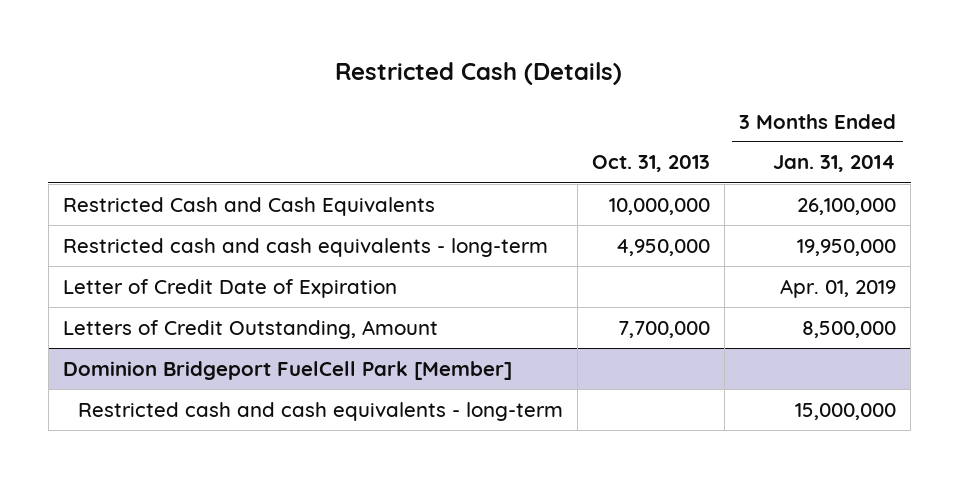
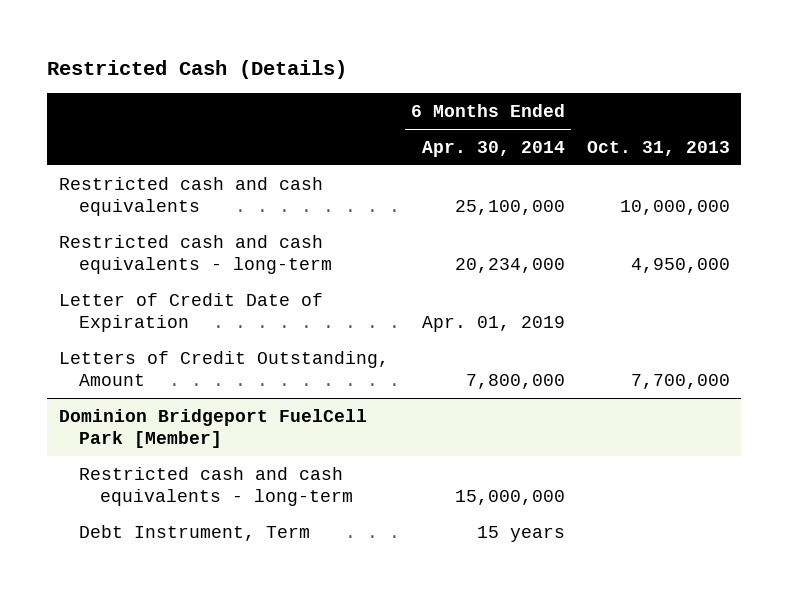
- | Oct. 31, 2013 | 3 Months Ended Jan. 31, 2014
+ | 6 Months Ended Apr. 30, 2014 | Oct. 31, 2013
- Restricted Cash and Cash Equivalents | 10,000,000 | 26,100,000
+ Restricted cash and cash equivalents | 25,100,000 | 10,000,000
@ Dominion Bridgeport FuelCell Park [Member]
+ Debt Instrument, Term | 15 years |

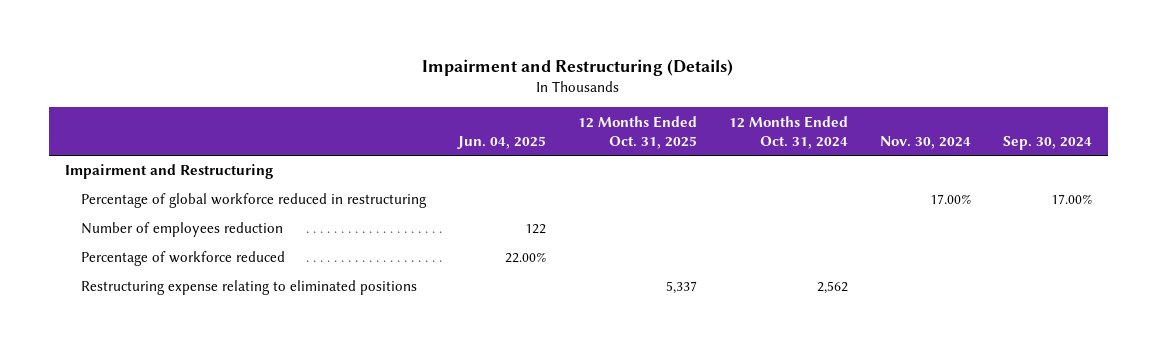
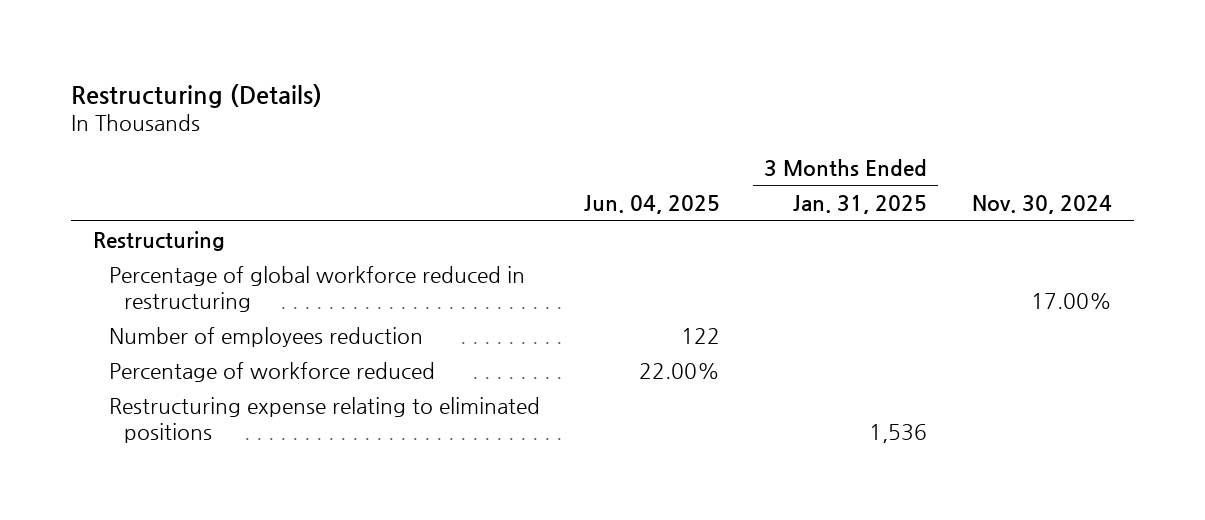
- Impairment and Restructuring (Details)
+ Restructuring (Details)
- | Jun. 04, 2025 | 12 Months Ended Oct. 31, 2025 | 12 Months Ended Oct. 31, 2024 | Nov. 30, 2024 | Sep. 30, 2024
+ | Jun. 04, 2025 | 3 Months Ended Jan. 31, 2025 | Nov. 30, 2024
- Impairment and Restructuring
+ Restructuring

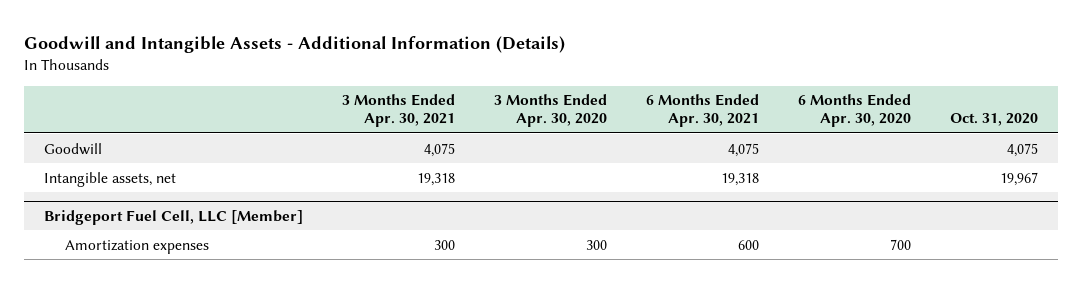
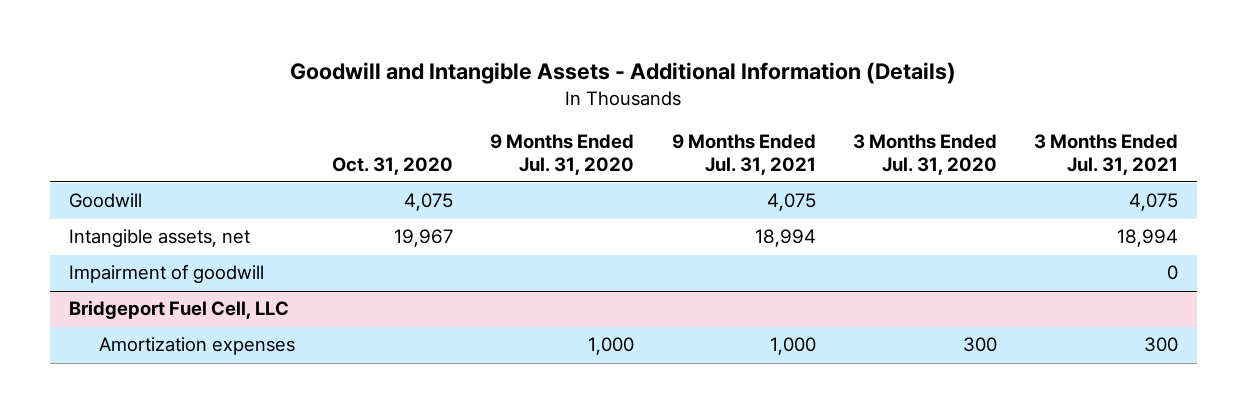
- | 3 Months Ended Apr. 30, 2021 | 3 Months Ended Apr. 30, 2020 | 6 Months Ended Apr. 30, 2021 | 6 Months Ended Apr. 30, 2020 | Oct. 31, 2020
+ | Oct. 31, 2020 | 9 Months Ended Jul. 31, 2020 | 9 Months Ended Jul. 31, 2021 | 3 Months Ended Jul. 31, 2020 | 3 Months Ended Jul. 31, 2021
- Bridgeport Fuel Cell, LLC [Member]
+ Impairment of goodwill | | | | | 0
+ Bridgeport Fuel Cell, LLC

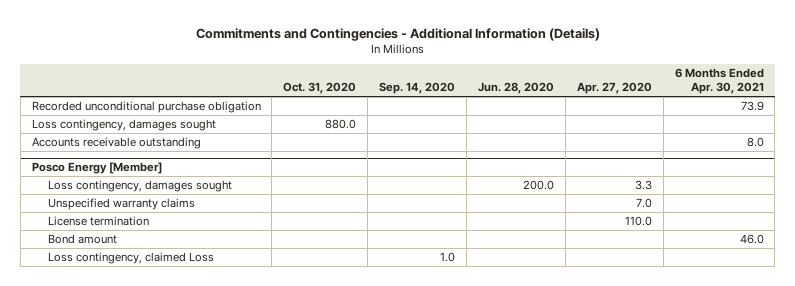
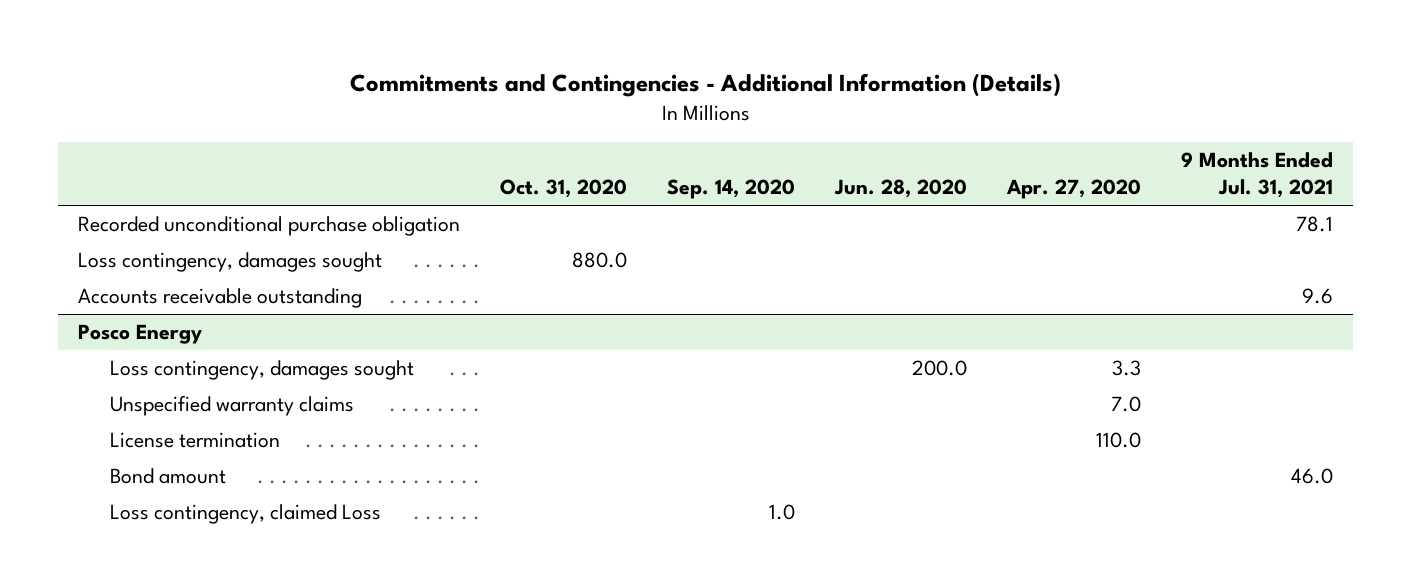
- | Oct. 31, 2020 | Sep. 14, 2020 | Jun. 28, 2020 | Apr. 27, 2020 | 6 Months Ended Apr. 30, 2021
+ | Oct. 31, 2020 | Sep. 14, 2020 | Jun. 28, 2020 | Apr. 27, 2020 | 9 Months Ended Jul. 31, 2021
- Posco Energy [Member]
+ Posco Energy

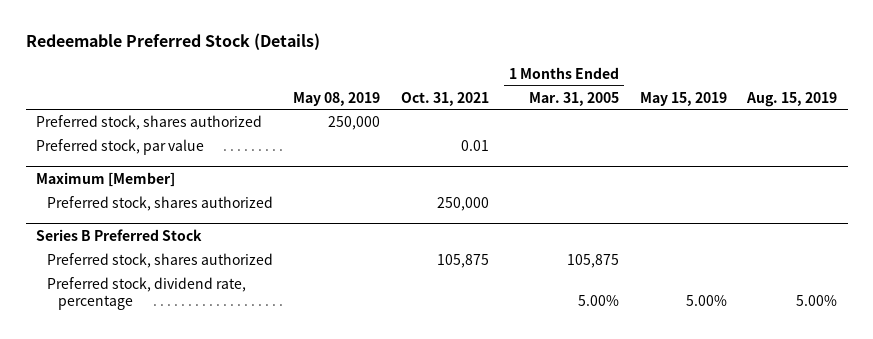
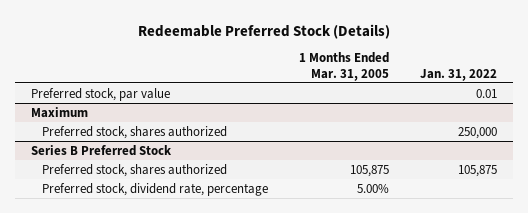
- | May 08, 2019 | Oct. 31, 2021 | 1 Months Ended Mar. 31, 2005 | May 15, 2019 | Aug. 15, 2019
+ | 1 Months Ended Mar. 31, 2005 | Jan. 31, 2022
- Preferred stock, shares authorized | 250,000 | | | |
- Maximum [Member]
+ Maximum

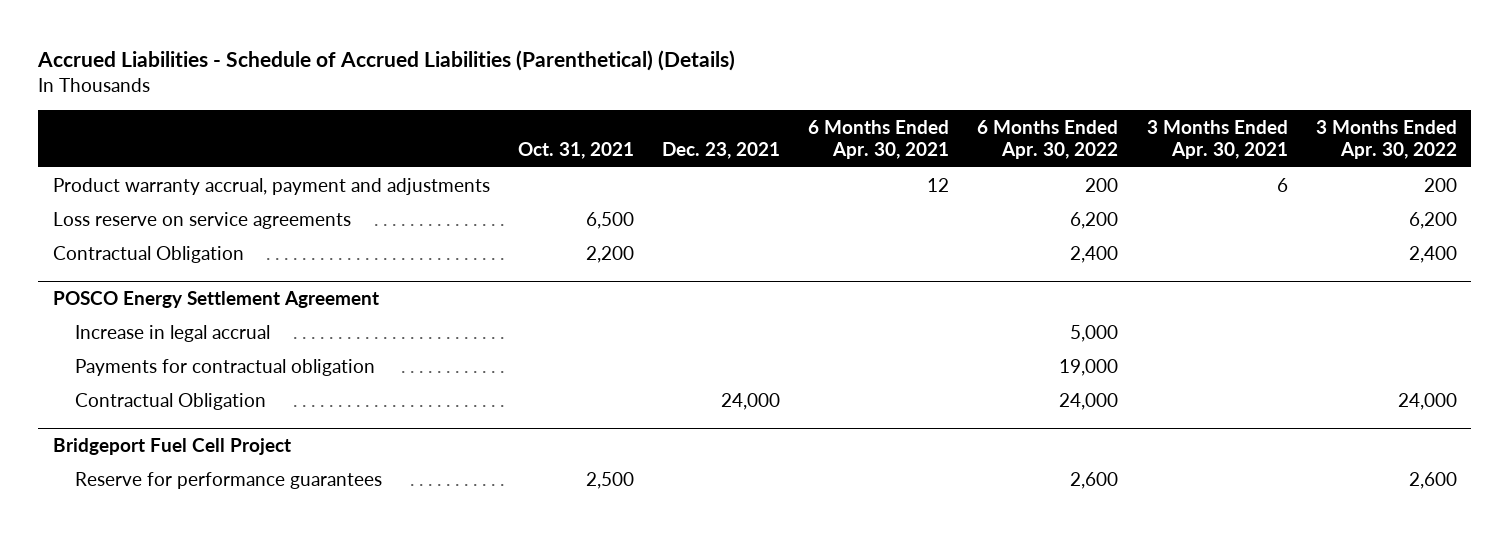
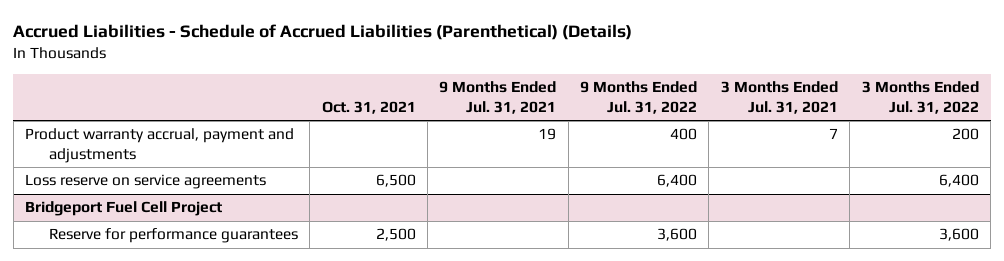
- | Oct. 31, 2021 | Dec. 23, 2021 | 6 Months Ended Apr. 30, 2021 | 6 Months Ended Apr. 30, 2022 | 3 Months Ended Apr. 30, 2021 | 3 Months Ended Apr. 30, 2022
+ | Oct. 31, 2021 | 9 Months Ended Jul. 31, 2021 | 9 Months Ended Jul. 31, 2022 | 3 Months Ended Jul. 31, 2021 | 3 Months Ended Jul. 31, 2022
- Contractual Obligation | 2,200 | | | 2,400 | | 2,400
- POSCO Energy Settlement Agreement
- Increase in legal accrual | | | | 5,000 | |
- Payments for contractual obligation | | | | 19,000 | |
- Contractual Obligation | | 24,000 | | 24,000 | | 24,000

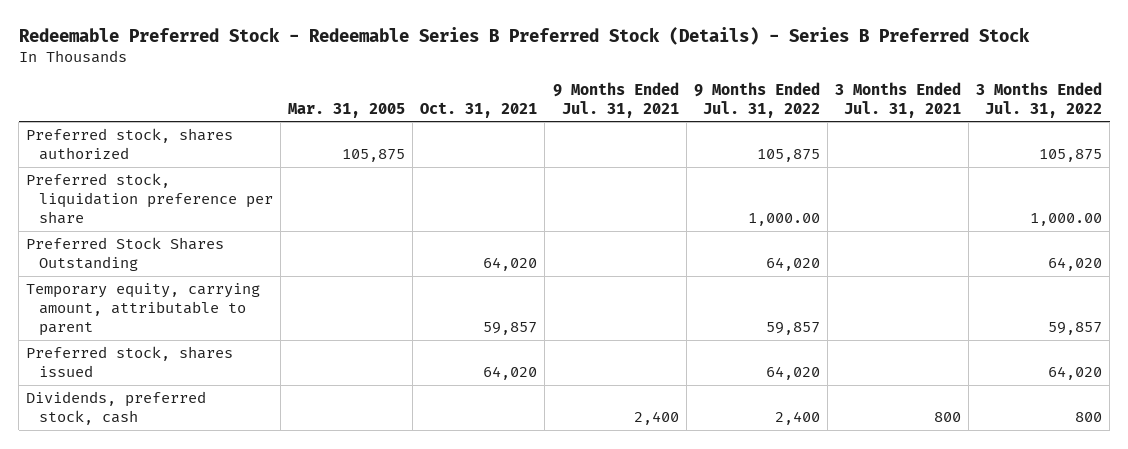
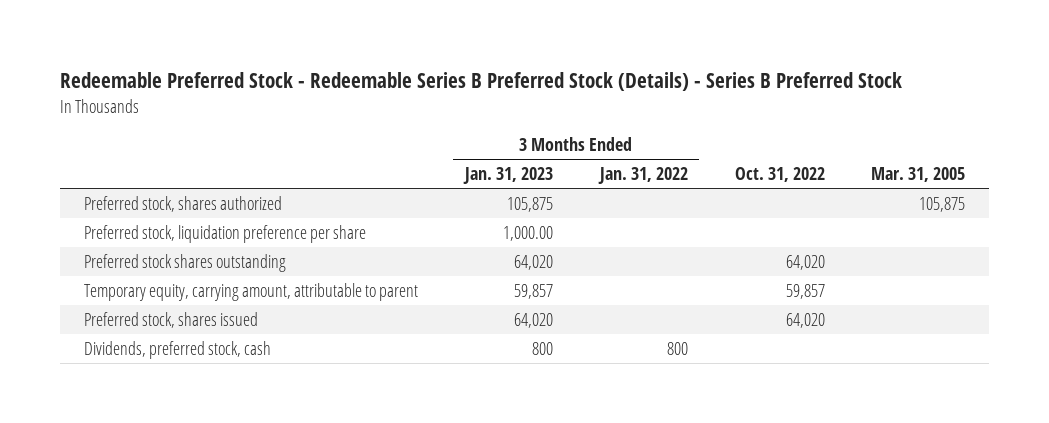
- | Mar. 31, 2005 | Oct. 31, 2021 | 9 Months Ended Jul. 31, 2021 | 9 Months Ended Jul. 31, 2022 | 3 Months Ended Jul. 31, 2021 | 3 Months Ended Jul. 31, 2022
+ | 3 Months Ended Jan. 31, 2023 | 3 Months Ended Jan. 31, 2022 | Oct. 31, 2022 | Mar. 31, 2005
- Preferred Stock Shares Outstanding | | 64,020 | | 64,020 | | 64,020
+ Preferred stock shares outstanding | 64,020 | | 64,020 |

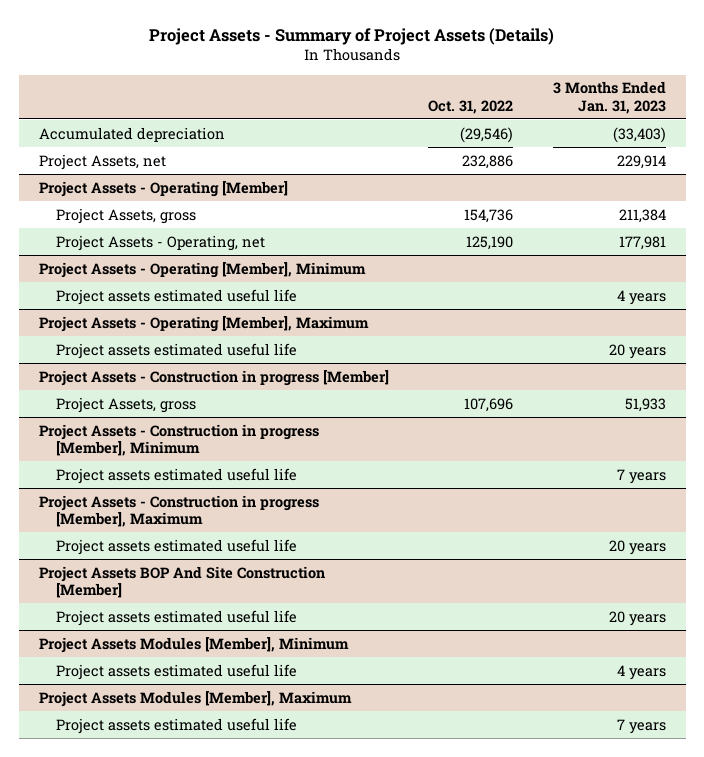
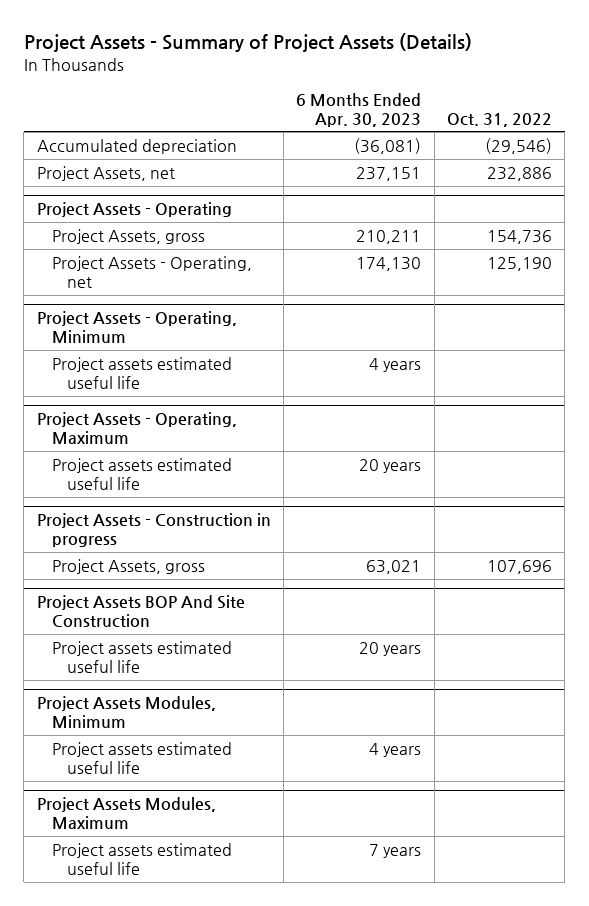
- | Oct. 31, 2022 | 3 Months Ended Jan. 31, 2023
+ | 6 Months Ended Apr. 30, 2023 | Oct. 31, 2022
- Project Assets - Operating [Member]
+ Project Assets - Operating
- Project Assets - Operating [Member], Minimum
+ Project Assets - Operating, Minimum
- Project Assets - Operating [Member], Maximum
+ Project Assets - Operating, Maximum
- Project Assets - Construction in progress [Member]
+ Project Assets - Construction in progress
- Project Assets - Construction in progress [Member], Minimum
- Project assets estimated useful life | | 7 years
- Project Assets - Construction in progress [Member], Maximum
- Project assets estimated useful life | | 20 years
- Project Assets BOP And Site Construction [Member]
+ Project Assets BOP And Site Construction
- Project Assets Modules [Member], Minimum
+ Project Assets Modules, Minimum
- Project Assets Modules [Member], Maximum
+ Project Assets Modules, Maximum

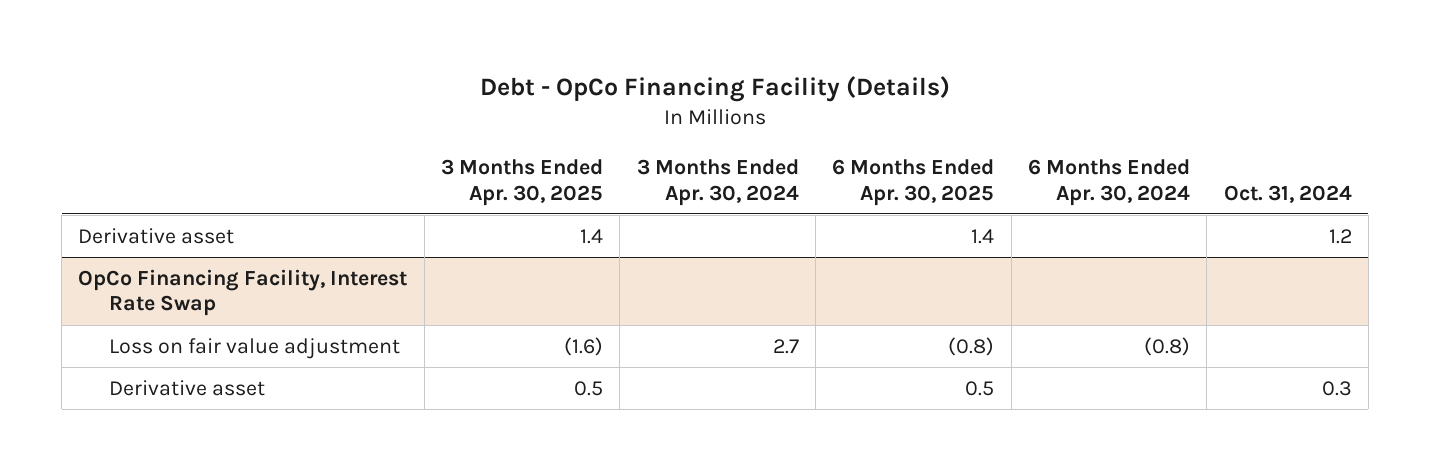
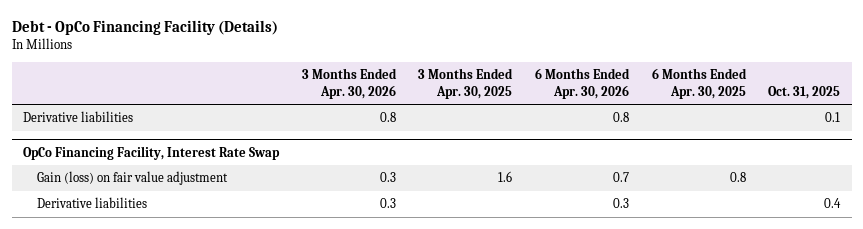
- | 3 Months Ended Apr. 30, 2025 | 3 Months Ended Apr. 30, 2024 | 6 Months Ended Apr. 30, 2025 | 6 Months Ended Apr. 30, 2024 | Oct. 31, 2024
+ | 3 Months Ended Apr. 30, 2026 | 3 Months Ended Apr. 30, 2025 | 6 Months Ended Apr. 30, 2026 | 6 Months Ended Apr. 30, 2025 | Oct. 31, 2025
- Derivative asset | 1.4 | | 1.4 | | 1.2
+ Derivative liabilities | 0.8 | | 0.8 | | 0.1
@ OpCo Financing Facility, Interest Rate Swap
- Loss on fair value adjustment | (1.6) | 2.7 | (0.8) | (0.8) |
- Derivative asset | 0.5 | | 0.5 | | 0.3
+ Gain (loss) on fair value adjustment | 0.3 | 1.6 | 0.7 | 0.8 |
+ Derivative liabilities | 0.3 | | 0.3 | | 0.4

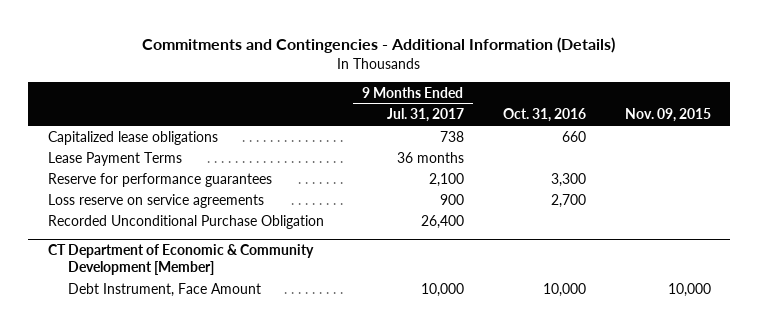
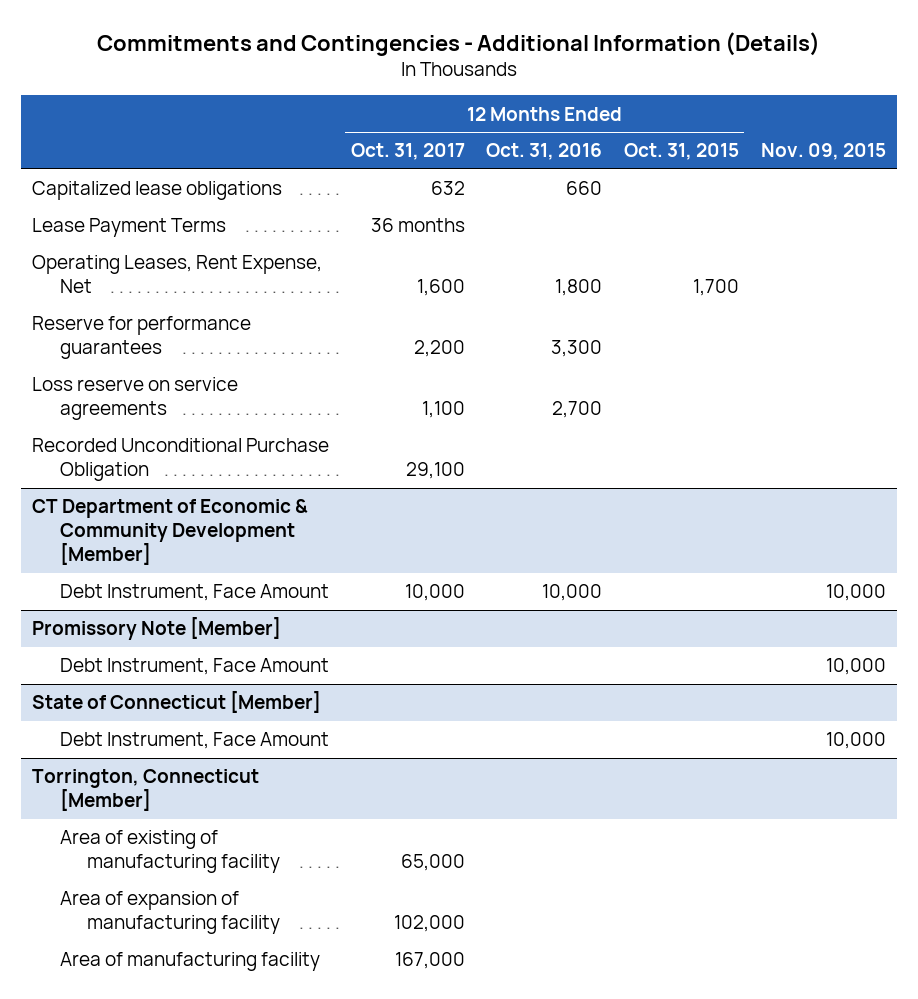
- | 9 Months Ended Jul. 31, 2017 | Oct. 31, 2016 | Nov. 09, 2015
+ | 12 Months Ended Oct. 31, 2017 | 12 Months Ended Oct. 31, 2016 | 12 Months Ended Oct. 31, 2015 | Nov. 09, 2015
+ Operating Leases, Rent Expense, Net | 1,600 | 1,800 | 1,700 |
+ Promissory Note [Member]
+ Debt Instrument, Face Amount | | | | 10,000
+ State of Connecticut [Member]
+ Debt Instrument, Face Amount | | | | 10,000
+ Torrington, Connecticut [Member]
+ Area of existing of manufacturing facility | 65,000 | | |
+ Area of expansion of manufacturing facility | 102,000 | | |
+ Area of manufacturing facility | 167,000 | | |

